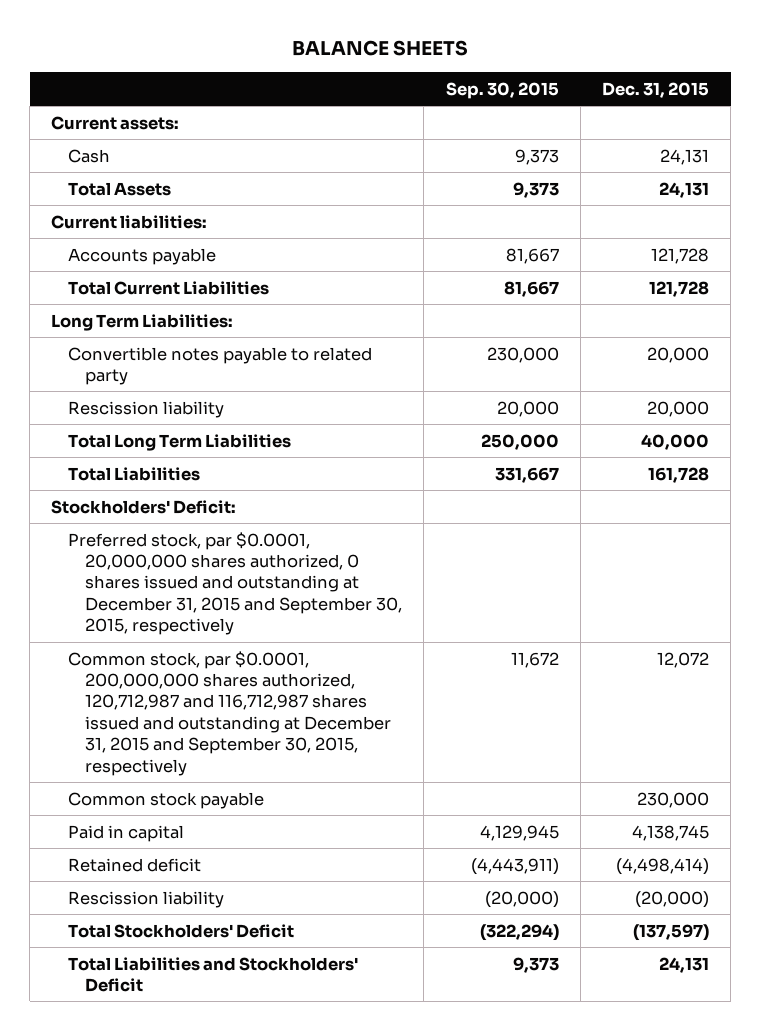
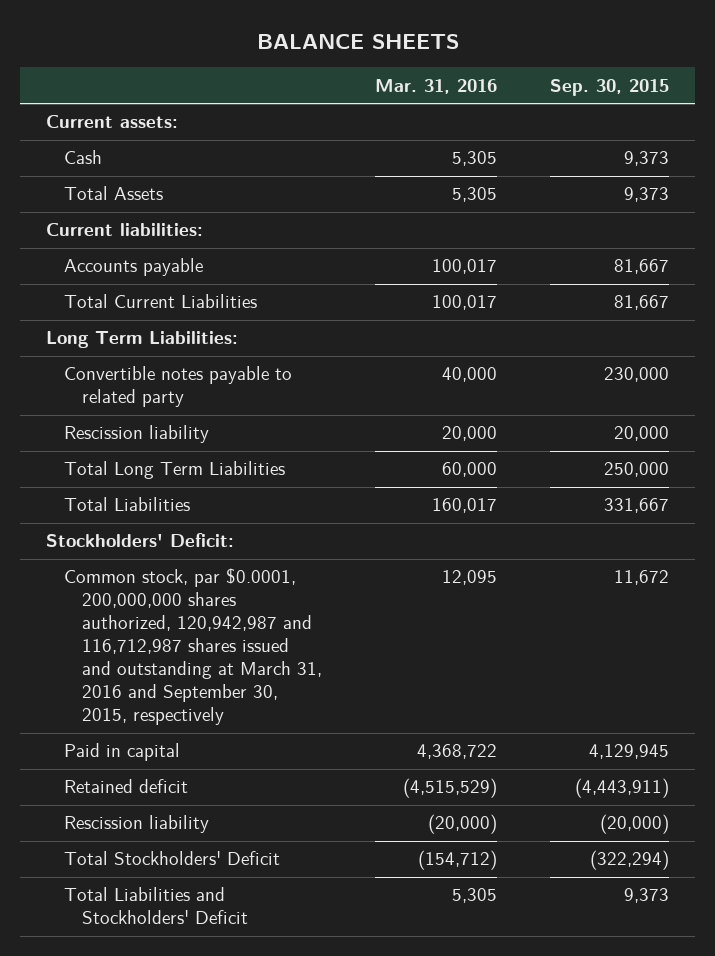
- | Sep. 30, 2015 | Dec. 31, 2015
+ | Mar. 31, 2016 | Sep. 30, 2015
- Preferred stock, par $0.0001, 20,000,000 shares authorized, 0 shares issued and outstanding at December 31, 2015 and September 30, 2015, respectively
- Common stock, par $0.0001, 200,000,000 shares authorized, 120,712,987 and 116,712,987 shares issued and outstanding at December 31, 2015 and September 30, 2015, respectively | 11,672 | 12,072
- Common stock payable | | 230,000
+ Common stock, par $0.0001, 200,000,000 shares authorized, 120,942,987 and 116,712,987 shares issued and outstanding at March 31, 2016 and September 30, 2015, respectively | 12,095 | 11,672

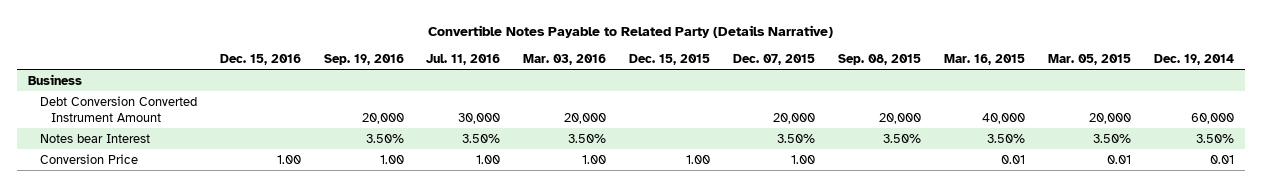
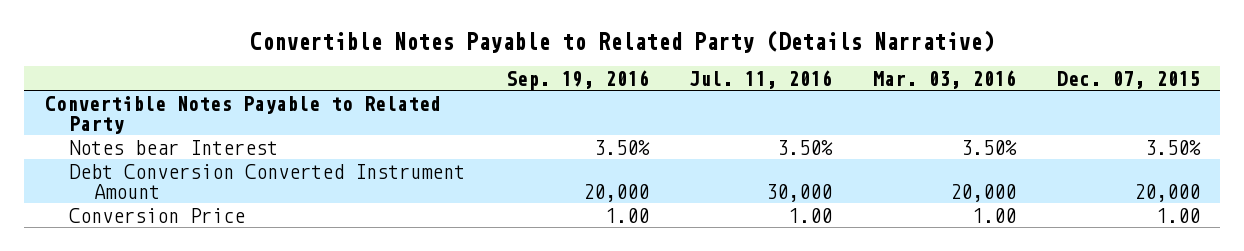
- | Dec. 15, 2016 | Sep. 19, 2016 | Jul. 11, 2016 | Mar. 03, 2016 | Dec. 15, 2015 | Dec. 07, 2015 | Sep. 08, 2015 | Mar. 16, 2015 | Mar. 05, 2015 | Dec. 19, 2014
+ | Sep. 19, 2016 | Jul. 11, 2016 | Mar. 03, 2016 | Dec. 07, 2015
- Business
+ Convertible Notes Payable to Related Party
moved down: Debt Conversion Converted Instrument Amount | 20,000 | 30,000 | 20,000 | 20,000

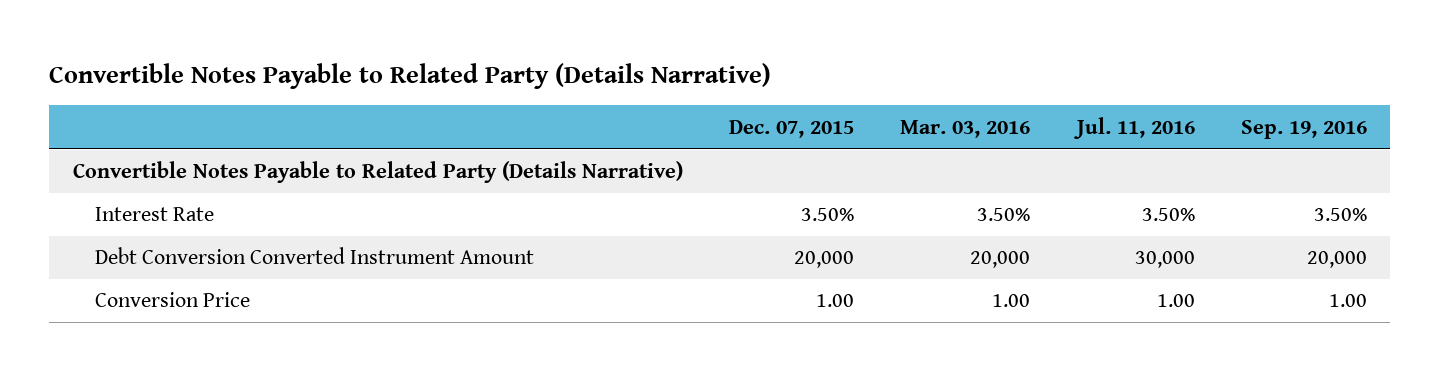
- | Sep. 19, 2016 | Jul. 11, 2016 | Mar. 03, 2016 | Dec. 07, 2015
+ | Dec. 07, 2015 | Mar. 03, 2016 | Jul. 11, 2016 | Sep. 19, 2016
- Convertible Notes Payable to Related Party
- Notes bear Interest | 3.50% | 3.50% | 3.50% | 3.50%
+ Convertible Notes Payable to Related Party (Details Narrative)
+ Interest Rate | 3.50% | 3.50% | 3.50% | 3.50%

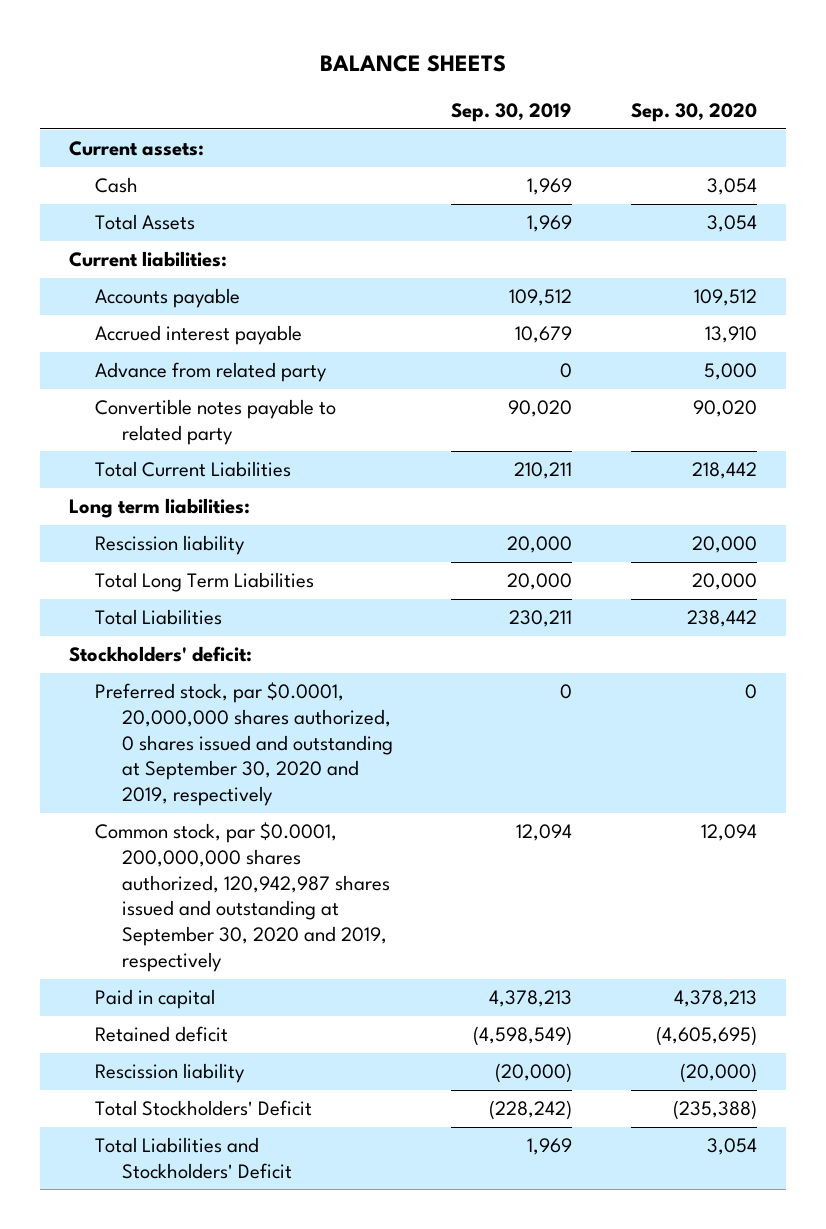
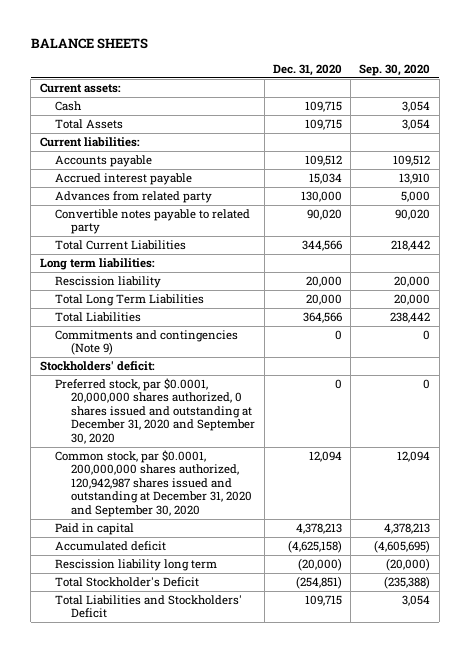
- | Sep. 30, 2019 | Sep. 30, 2020
+ | Dec. 31, 2020 | Sep. 30, 2020
- Advance from related party | 0 | 5,000
+ Advances from related party | 130,000 | 5,000
+ Commitments and contingencies (Note 9) | 0 | 0
- Preferred stock, par $0.0001, 20,000,000 shares authorized, 0 shares issued and outstanding at September 30, 2020 and 2019, respectively | 0 | 0
- Common stock, par $0.0001, 200,000,000 shares authorized, 120,942,987 shares issued and outstanding at September 30, 2020 and 2019, respectively | 12,094 | 12,094
+ Preferred stock, par $0.0001, 20,000,000 shares authorized, 0 shares issued and outstanding at December 31, 2020 and September 30, 2020 | 0 | 0
+ Common stock, par $0.0001, 200,000,000 shares authorized, 120,942,987 shares issued and outstanding at December 31, 2020 and September 30, 2020 | 12,094 | 12,094
- Retained deficit | (4,598,549) | (4,605,695)
- Rescission liability | (20,000) | (20,000)
- Total Stockholders' Deficit | (228,242) | (235,388)
+ Accumulated deficit | (4,625,158) | (4,605,695)
+ Rescission liability long term | (20,000) | (20,000)
+ Total Stockholder's Deficit | (254,851) | (235,388)

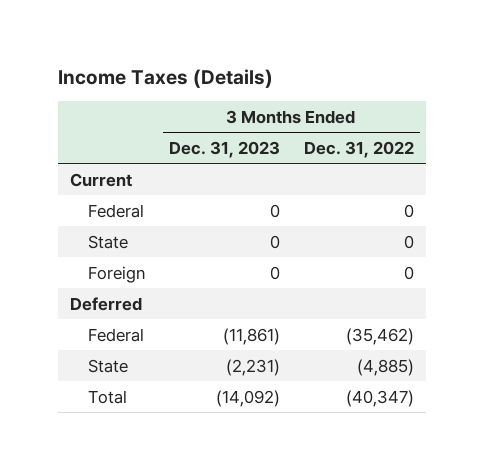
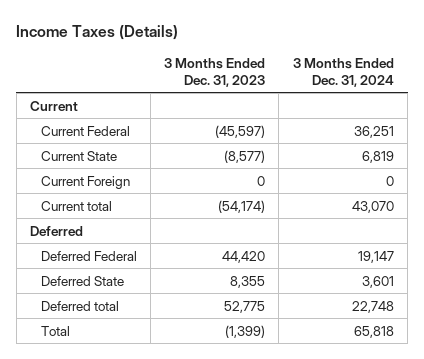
- | 3 Months Ended Dec. 31, 2023 | 3 Months Ended Dec. 31, 2022
+ | 3 Months Ended Dec. 31, 2023 | 3 Months Ended Dec. 31, 2024
- Federal | 0 | 0
- State | 0 | 0
- Foreign | 0 | 0
+ Current Federal | (45,597) | 36,251
+ Current State | (8,577) | 6,819
+ Current Foreign | 0 | 0
+ Current total | (54,174) | 43,070
- Federal | (11,861) | (35,462)
- State | (2,231) | (4,885)
- Total | (14,092) | (40,347)
+ Deferred Federal | 44,420 | 19,147
+ Deferred State | 8,355 | 3,601
+ Deferred total | 52,775 | 22,748
+ Total | (1,399) | 65,818

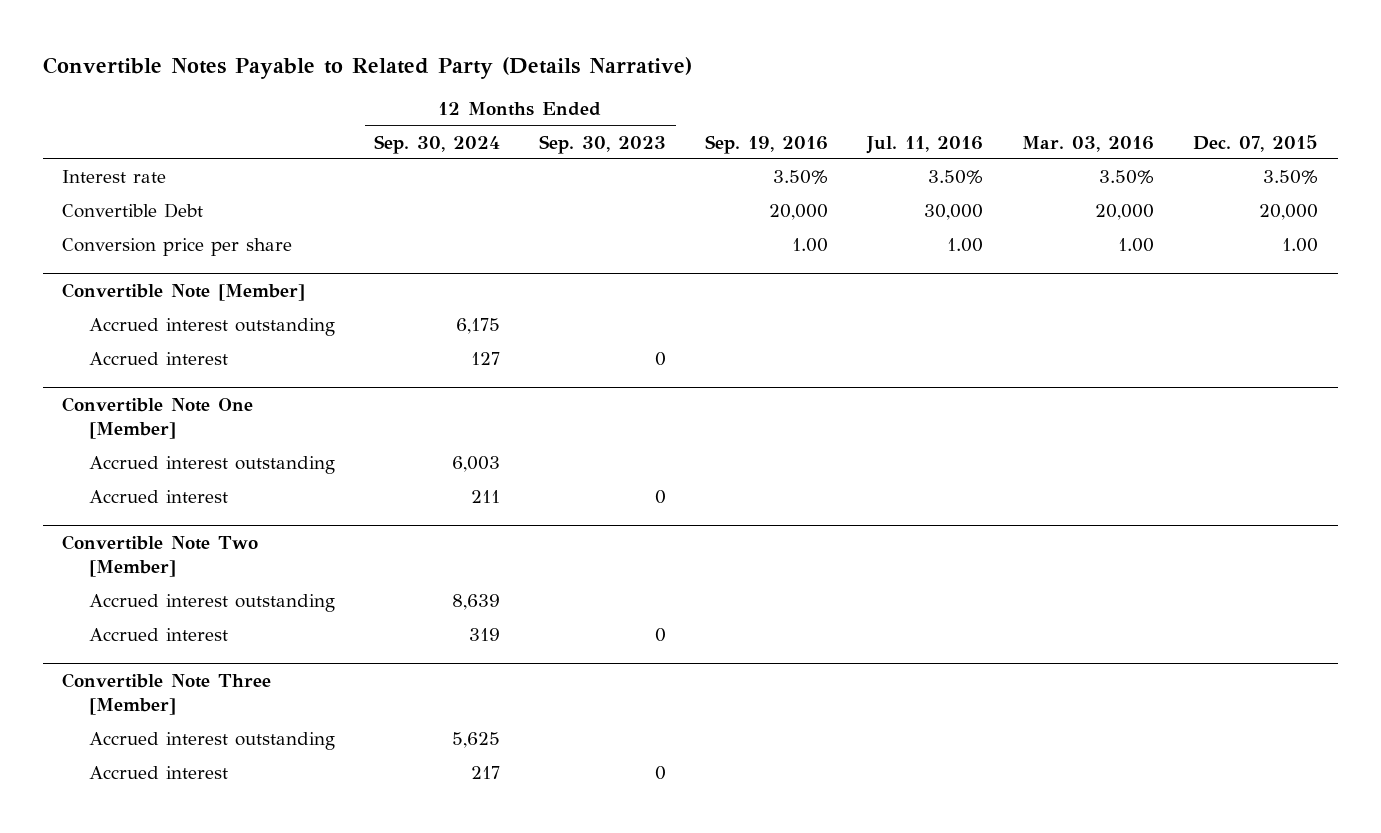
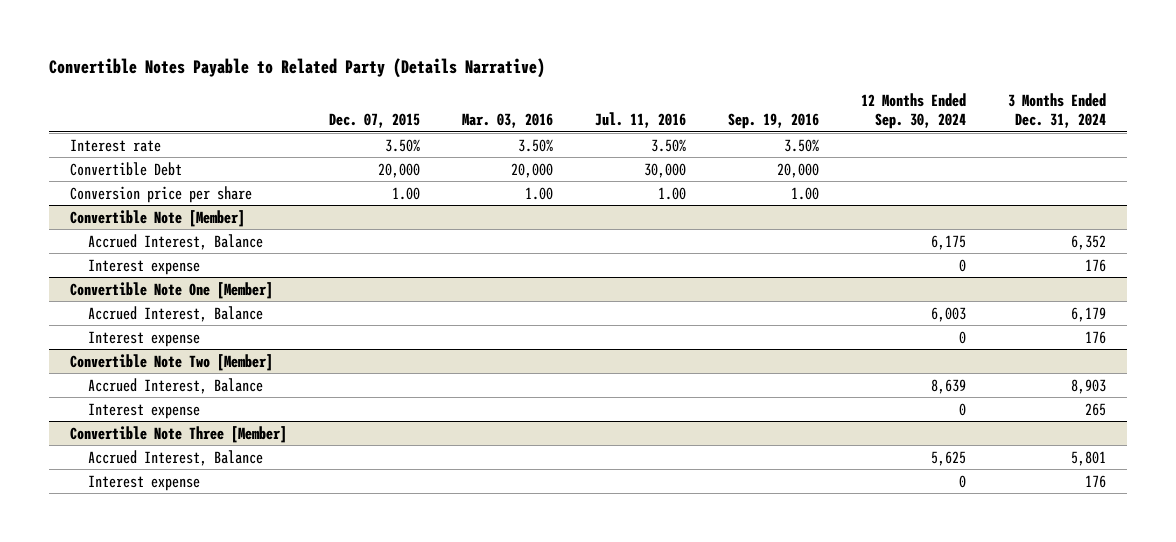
- | 12 Months Ended Sep. 30, 2024 | 12 Months Ended Sep. 30, 2023 | Sep. 19, 2016 | Jul. 11, 2016 | Mar. 03, 2016 | Dec. 07, 2015
+ | Dec. 07, 2015 | Mar. 03, 2016 | Jul. 11, 2016 | Sep. 19, 2016 | 12 Months Ended Sep. 30, 2024 | 3 Months Ended Dec. 31, 2024
@ Convertible Note [Member]
- Accrued interest outstanding | 6,175 | | | | |
- Accrued interest | 127 | 0 | | | |
+ Accrued Interest, Balance | | | | | 6,175 | 6,352
+ Interest expense | | | | | 0 | 176
@ Convertible Note One [Member]
- Accrued interest outstanding | 6,003 | | | | |
- Accrued interest | 211 | 0 | | | |
+ Accrued Interest, Balance | | | | | 6,003 | 6,179
+ Interest expense | | | | | 0 | 176
@ Convertible Note Two [Member]
- Accrued interest outstanding | 8,639 | | | | |
- Accrued interest | 319 | 0 | | | |
+ Accrued Interest, Balance | | | | | 8,639 | 8,903
+ Interest expense | | | | | 0 | 265
@ Convertible Note Three [Member]
- Accrued interest outstanding | 5,625 | | | | |
- Accrued interest | 217 | 0 | | | |
+ Accrued Interest, Balance | | | | | 5,625 | 5,801
+ Interest expense | | | | | 0 | 176

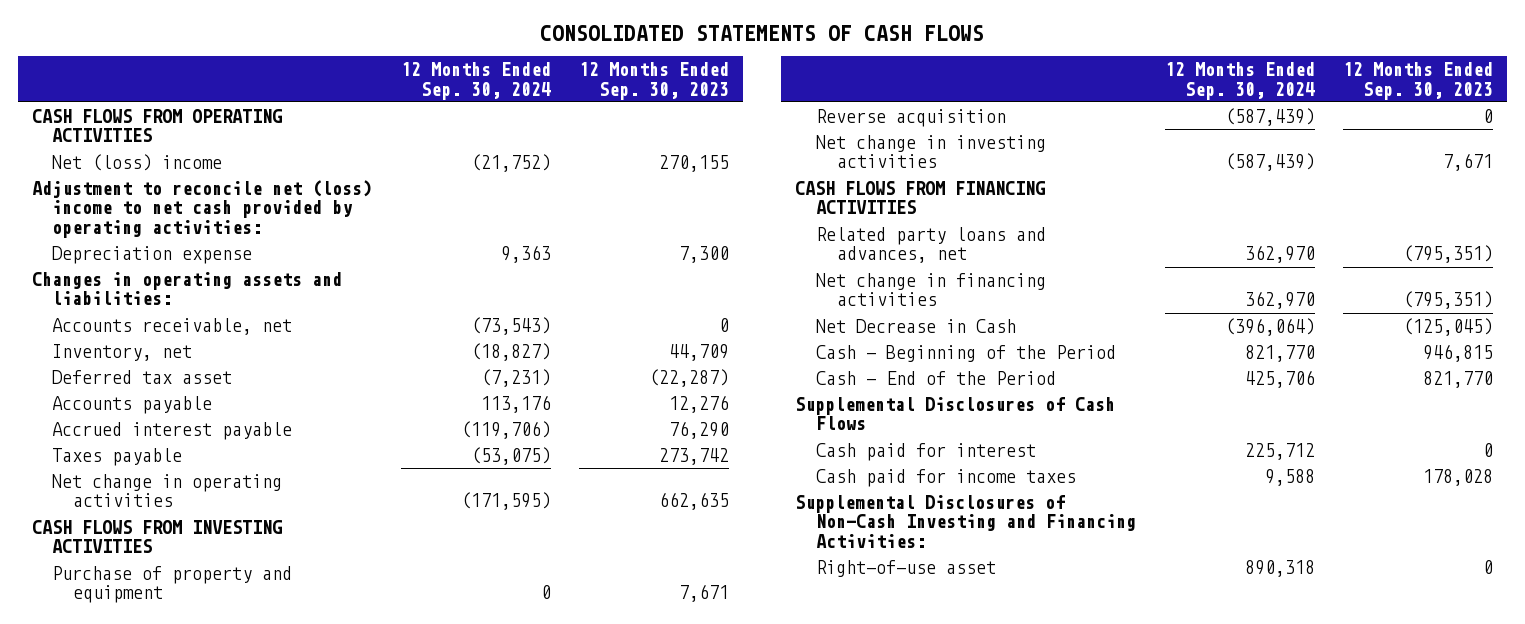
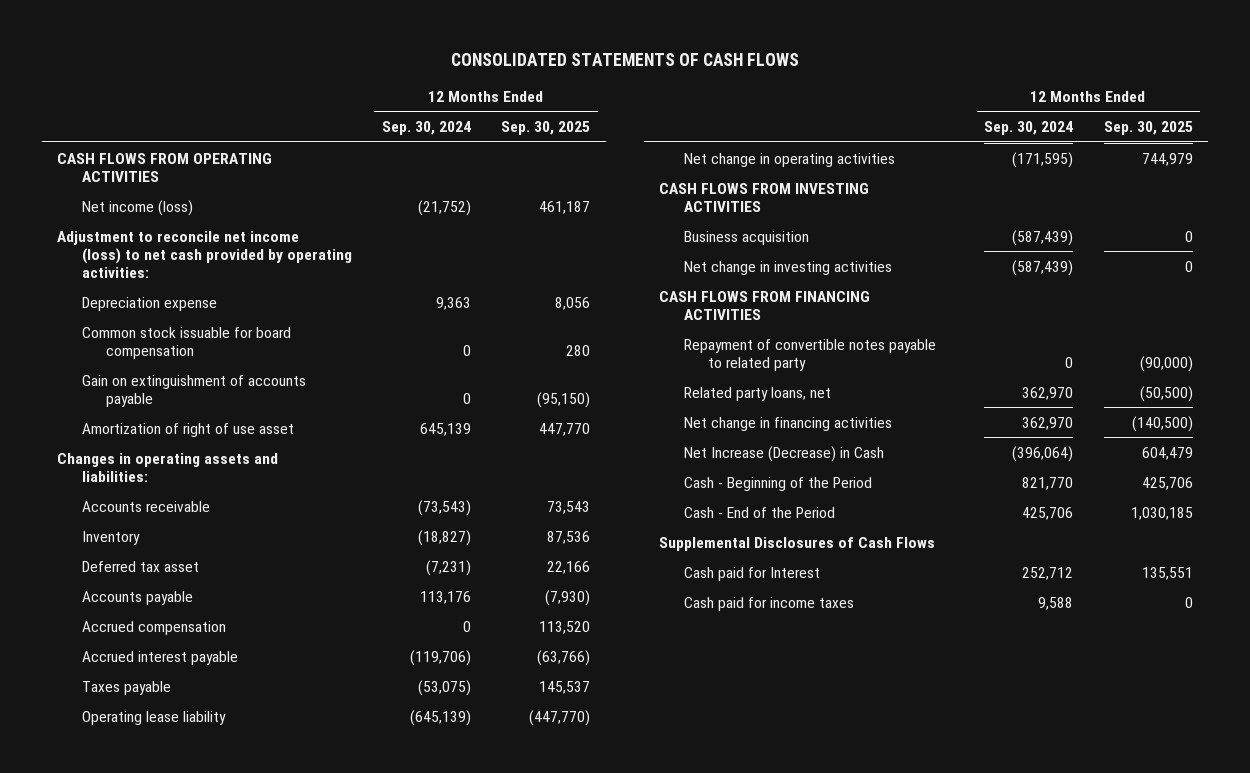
- | 12 Months Ended Sep. 30, 2024 | 12 Months Ended Sep. 30, 2023
+ | 12 Months Ended Sep. 30, 2024 | 12 Months Ended Sep. 30, 2025
- Net (loss) income | (21,752) | 270,155
- Adjustment to reconcile net (loss) income to net cash provided by operating activities:
+ Net income (loss) | (21,752) | 461,187
+ Adjustment to reconcile net income (loss) to net cash provided by operating activities:
+ Common stock issuable for board compensation | 0 | 280
+ Gain on extinguishment of accounts payable | 0 | (95,150)
+ Amortization of right of use asset | 645,139 | 447,770
- Accounts receivable, net | (73,543) | 0
- Inventory, net | (18,827) | 44,709
+ Accounts receivable | (73,543) | 73,543
+ Inventory | (18,827) | 87,536
+ Accrued compensation | 0 | 113,520
+ Operating lease liability | (645,139) | (447,770)
- Purchase of property and equipment | 0 | 7,671
- Reverse acquisition | (587,439) | 0
+ Business acquisition | (587,439) | 0
- Related party loans and advances, net | 362,970 | (795,351)
+ Repayment of convertible notes payable to related party | 0 | (90,000)
+ Related party loans, net | 362,970 | (50,500)
- Net Decrease in Cash | (396,064) | (125,045)
+ Net Increase (Decrease) in Cash | (396,064) | 604,479
- Cash paid for interest | 225,712 | 0
+ Cash paid for Interest | 252,712 | 135,551
- Supplemental Disclosures of Non-Cash Investing and Financing Activities:
- Right-of-use asset | 890,318 | 0

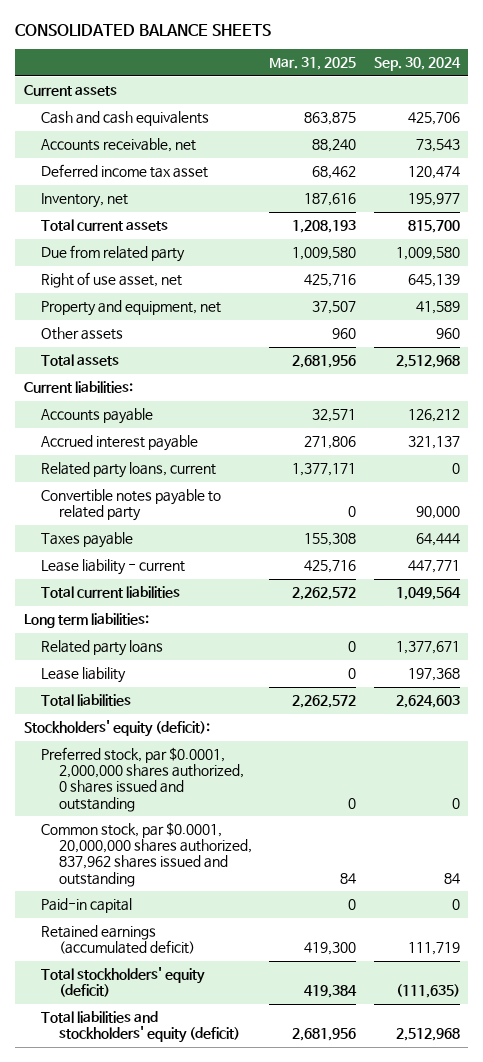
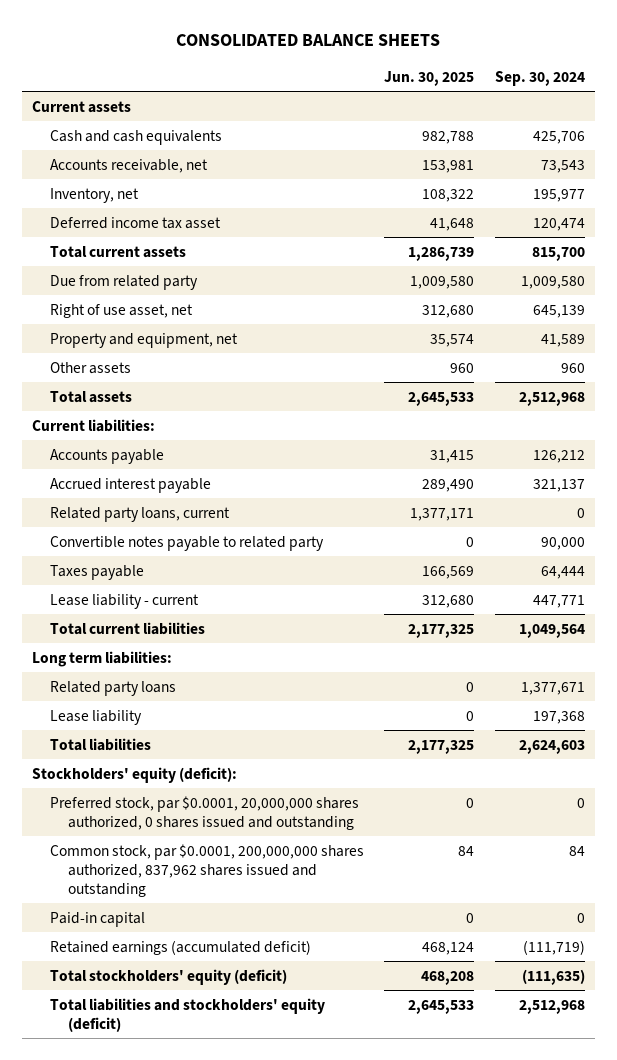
- | Mar. 31, 2025 | Sep. 30, 2024
+ | Jun. 30, 2025 | Sep. 30, 2024
moved down: Deferred income tax asset | 41,648 | 120,474
- Preferred stock, par $0.0001, 2,000,000 shares authorized, 0 shares issued and outstanding | 0 | 0
- Common stock, par $0.0001, 20,000,000 shares authorized, 837,962 shares issued and outstanding | 84 | 84
+ Preferred stock, par $0.0001, 20,000,000 shares authorized, 0 shares issued and outstanding | 0 | 0
+ Common stock, par $0.0001, 200,000,000 shares authorized, 837,962 shares issued and outstanding | 84 | 84
- Retained earnings (accumulated deficit) | 419,300 | 111,719
+ Retained earnings (accumulated deficit) | 468,124 | (111,719)

